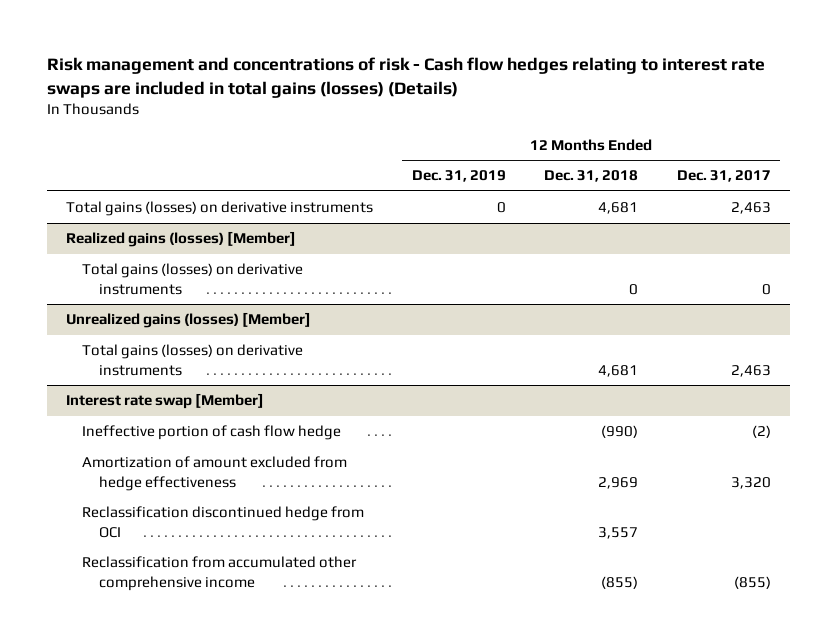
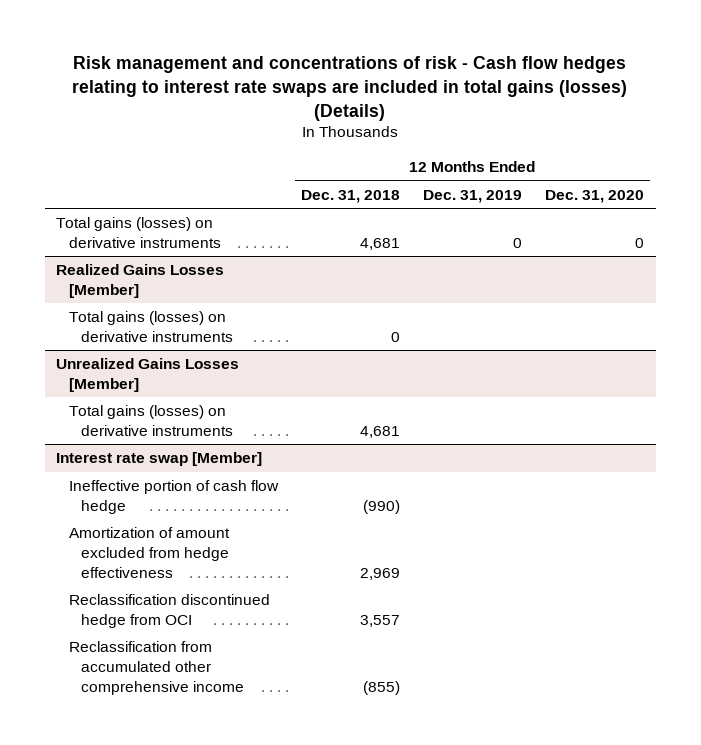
- | 12 Months Ended Dec. 31, 2019 | 12 Months Ended Dec. 31, 2018 | 12 Months Ended Dec. 31, 2017
+ | 12 Months Ended Dec. 31, 2018 | 12 Months Ended Dec. 31, 2019 | 12 Months Ended Dec. 31, 2020
- Realized gains (losses) [Member]
+ Realized Gains Losses [Member]
- Unrealized gains (losses) [Member]
+ Unrealized Gains Losses [Member]

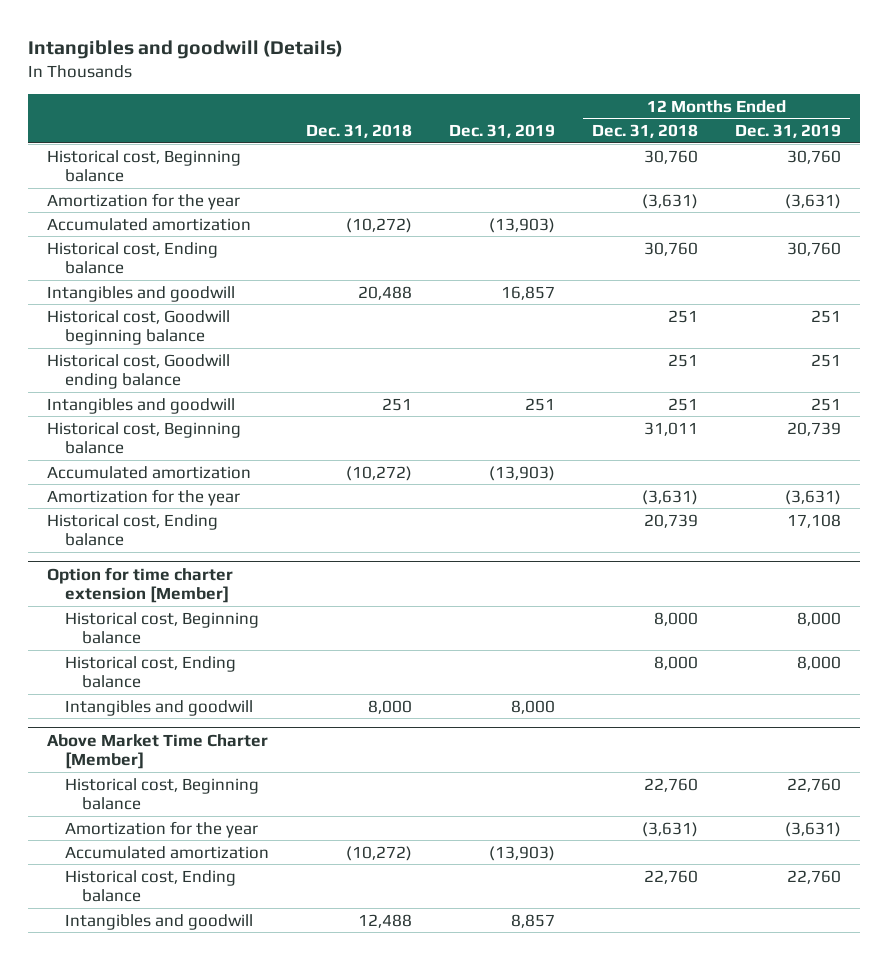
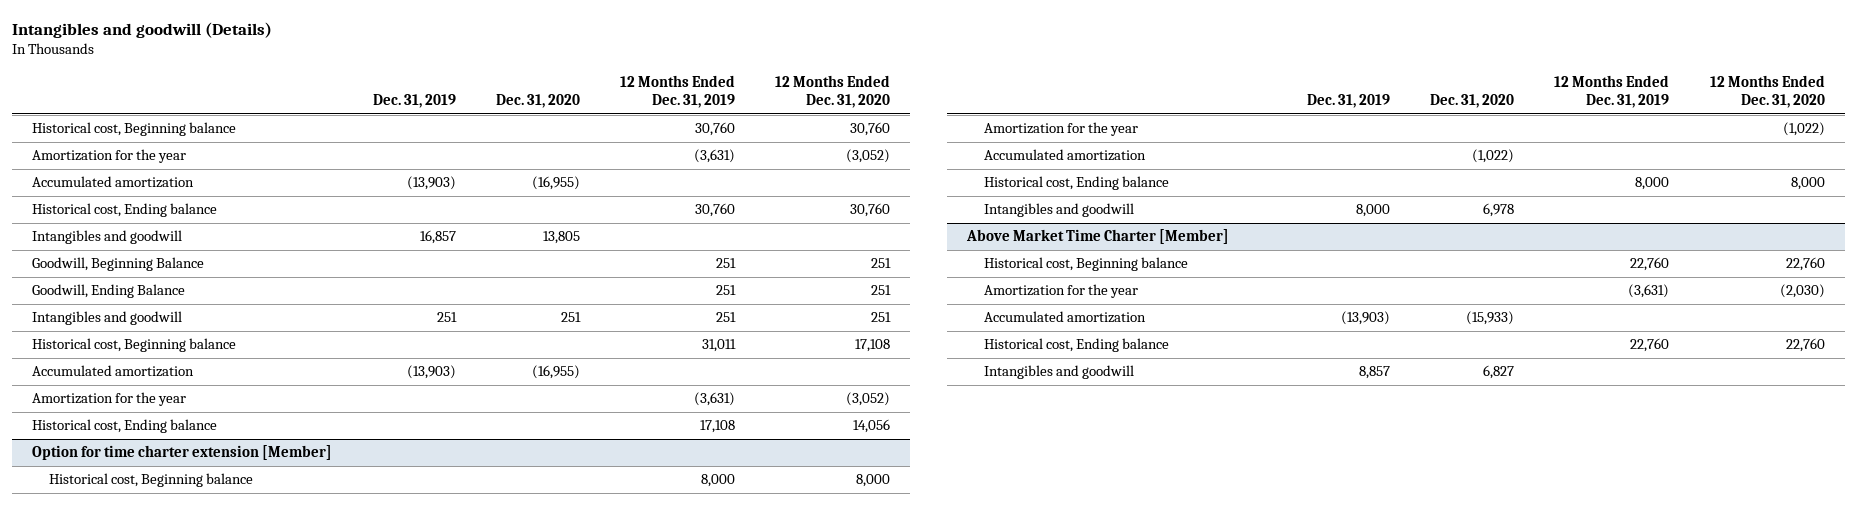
- | Dec. 31, 2018 | Dec. 31, 2019 | 12 Months Ended Dec. 31, 2018 | 12 Months Ended Dec. 31, 2019
+ | Dec. 31, 2019 | Dec. 31, 2020 | 12 Months Ended Dec. 31, 2019 | 12 Months Ended Dec. 31, 2020
- Historical cost, Goodwill beginning balance | | | 251 | 251
- Historical cost, Goodwill ending balance | | | 251 | 251
+ Goodwill, Beginning Balance | | | 251 | 251
+ Goodwill, Ending Balance | | | 251 | 251
- Historical cost, Beginning balance | | | 31,011 | 20,739
+ Historical cost, Beginning balance | | | 31,011 | 17,108
@ Option for time charter extension [Member]
+ Amortization for the year | | | | (1,022)
+ Accumulated amortization | | (1,022) | |

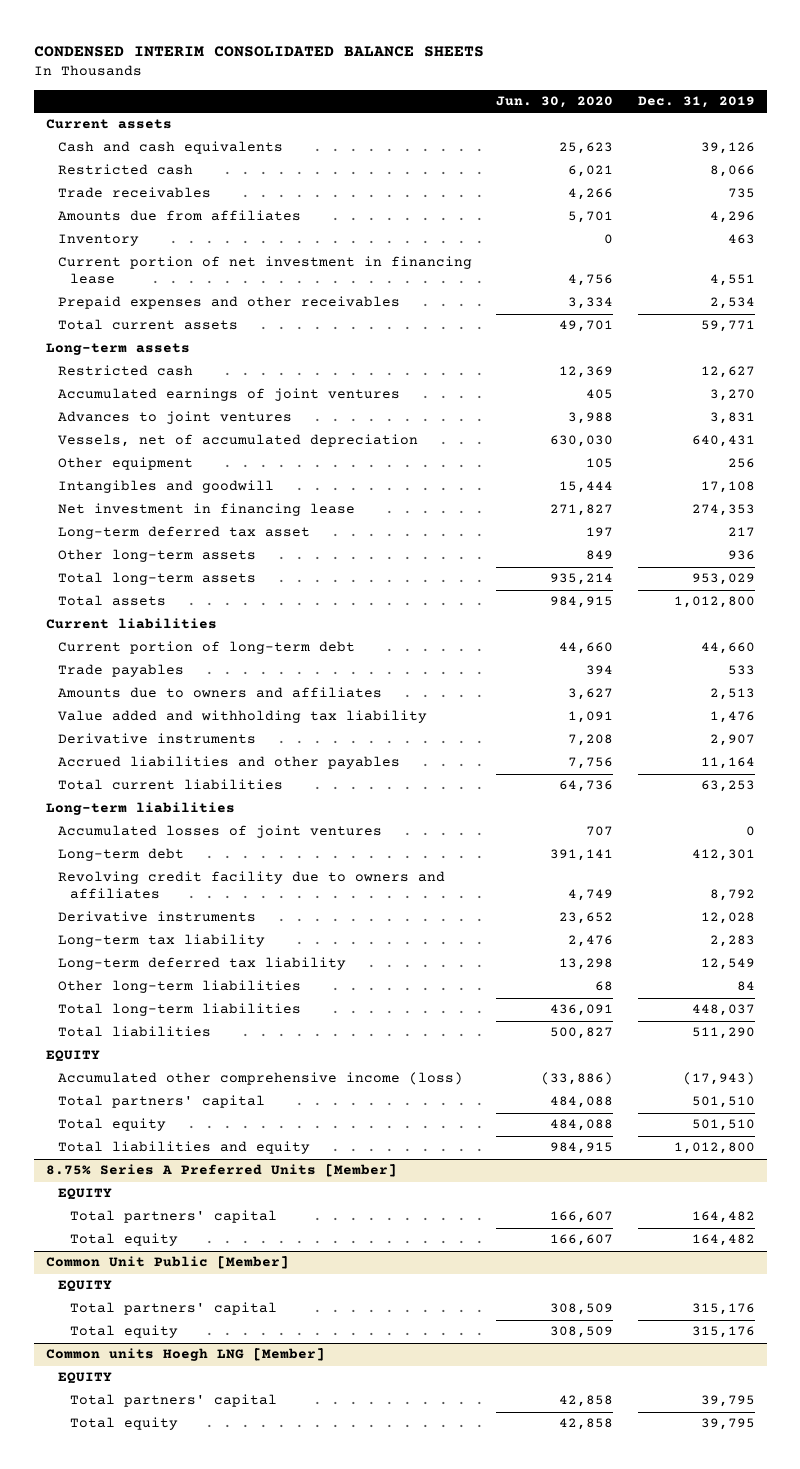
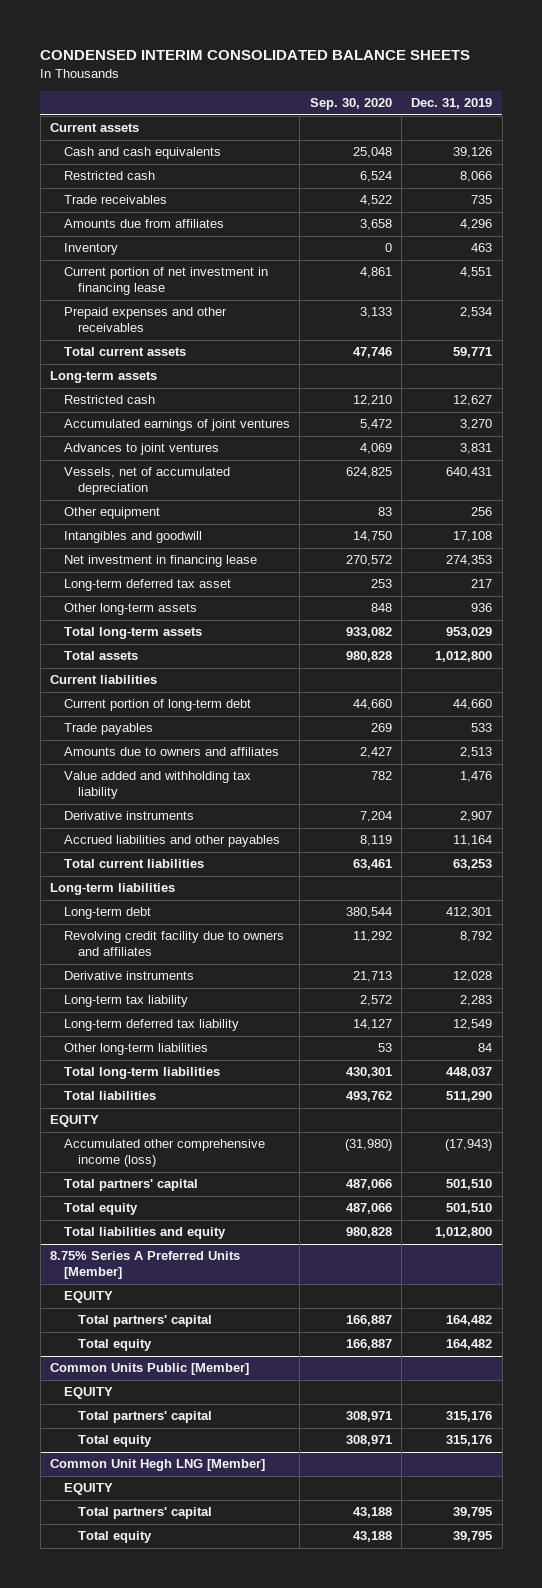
- | Jun. 30, 2020 | Dec. 31, 2019
+ | Sep. 30, 2020 | Dec. 31, 2019
- Accumulated losses of joint ventures | 707 | 0
- Common Unit Public [Member]
+ Common Units Public [Member]
- Common units Hoegh LNG [Member]
+ Common Unit Hegh LNG [Member]

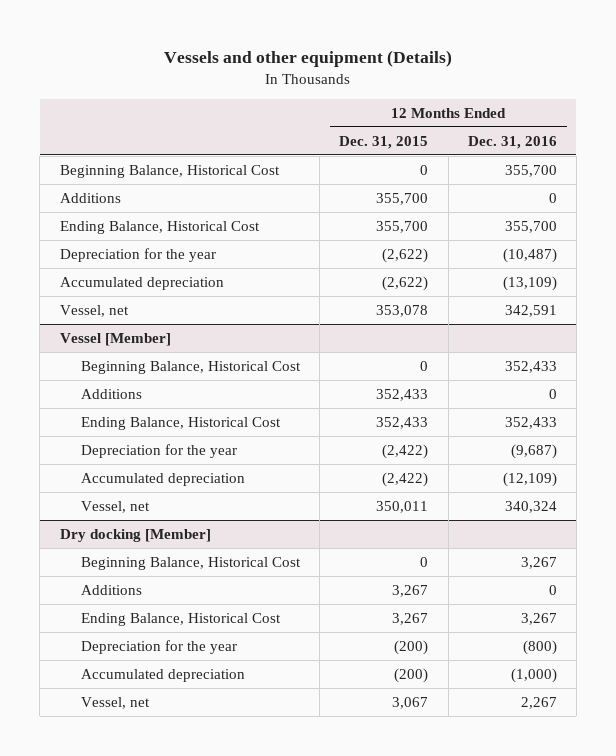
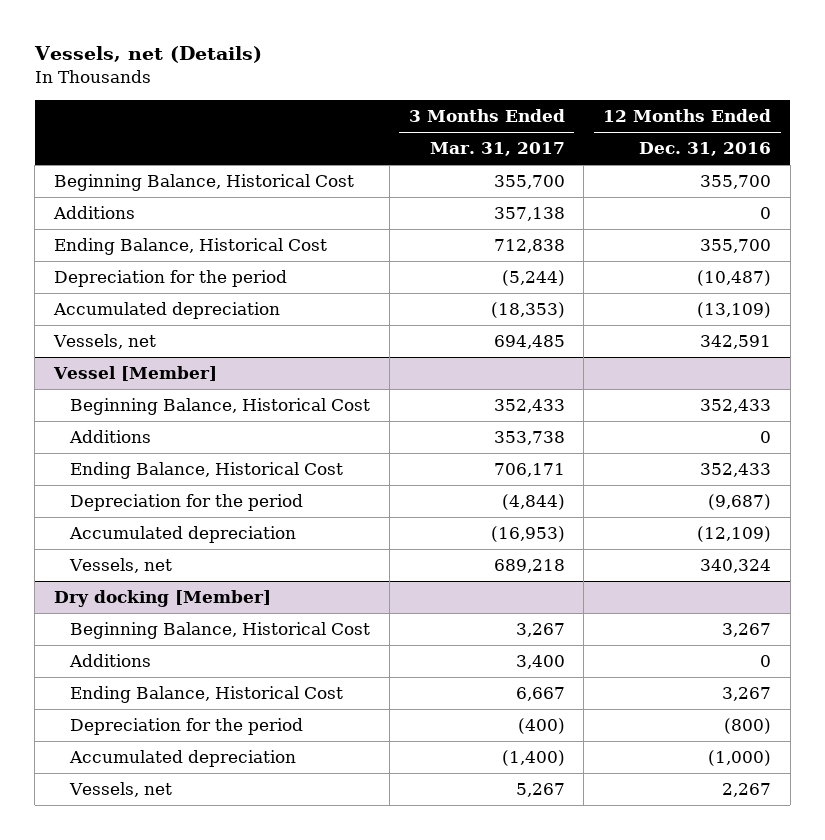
- Vessels and other equipment (Details)
+ Vessels, net (Details)
- | 12 Months Ended Dec. 31, 2015 | 12 Months Ended Dec. 31, 2016
+ | 3 Months Ended Mar. 31, 2017 | 12 Months Ended Dec. 31, 2016
- Depreciation for the year | (2,622) | (10,487)
+ Depreciation for the period | (5,244) | (10,487)
- Vessel, net | 353,078 | 342,591
+ Vessels, net | 694,485 | 342,591
@ Vessel [Member]
- Depreciation for the year | (2,422) | (9,687)
+ Depreciation for the period | (4,844) | (9,687)
- Vessel, net | 350,011 | 340,324
+ Vessels, net | 689,218 | 340,324
@ Dry docking [Member]
- Depreciation for the year | (200) | (800)
+ Depreciation for the period | (400) | (800)
- Vessel, net | 3,067 | 2,267
+ Vessels, net | 5,267 | 2,267

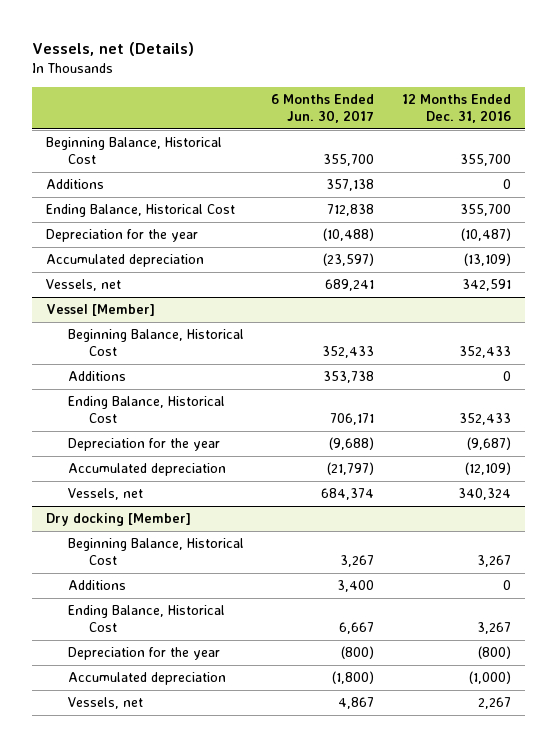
- | 3 Months Ended Mar. 31, 2017 | 12 Months Ended Dec. 31, 2016
+ | 6 Months Ended Jun. 30, 2017 | 12 Months Ended Dec. 31, 2016
- Depreciation for the period | (5,244) | (10,487)
+ Depreciation for the year | (10,488) | (10,487)
@ Vessel [Member]
- Depreciation for the period | (4,844) | (9,687)
+ Depreciation for the year | (9,688) | (9,687)
@ Dry docking [Member]
- Depreciation for the period | (400) | (800)
+ Depreciation for the year | (800) | (800)

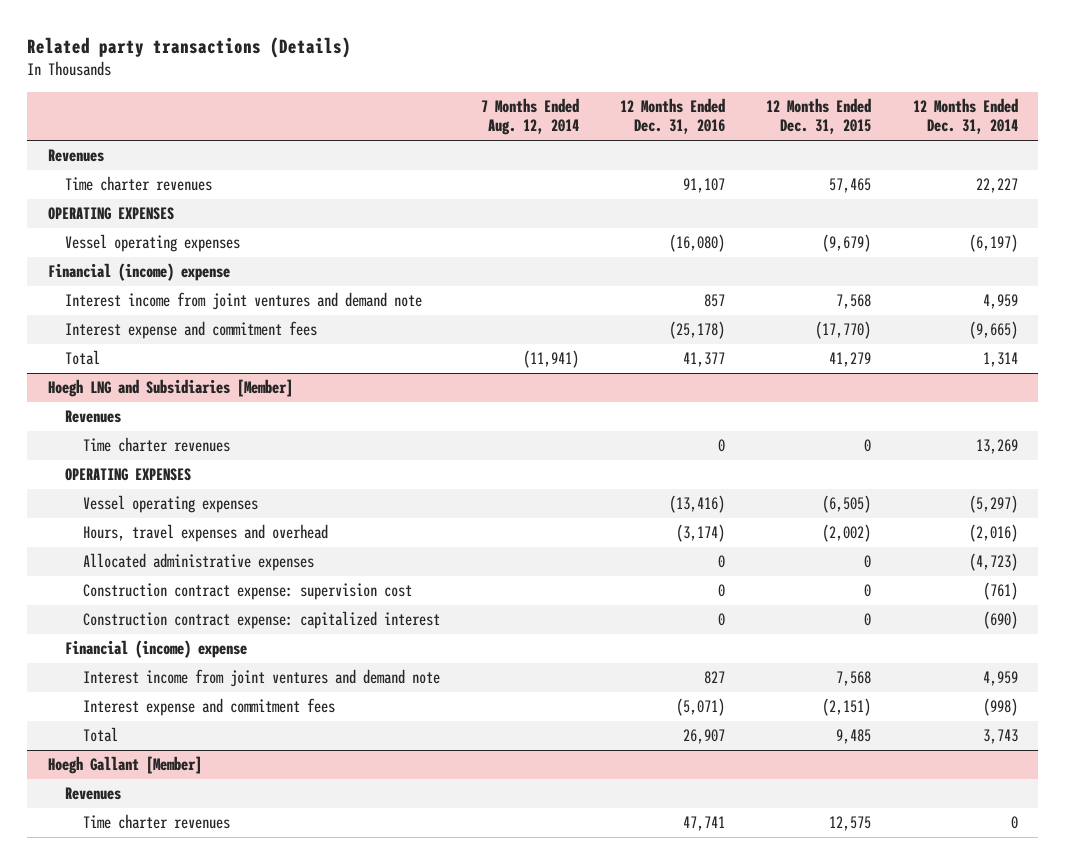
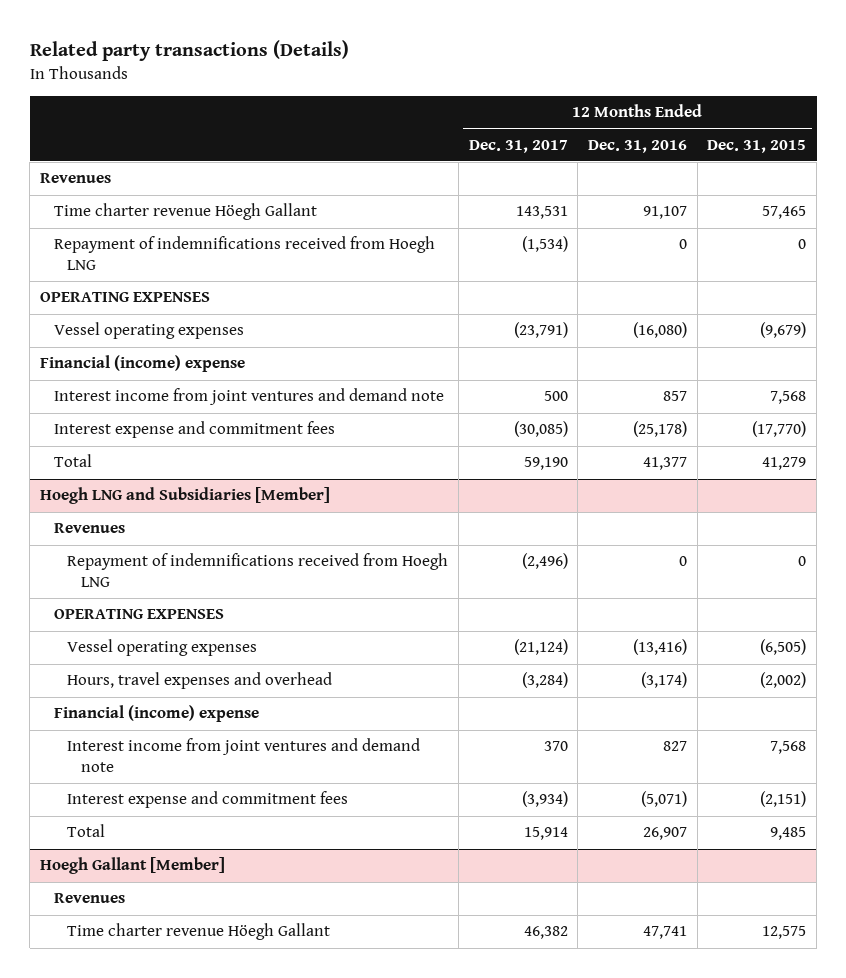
- | 7 Months Ended Aug. 12, 2014 | 12 Months Ended Dec. 31, 2016 | 12 Months Ended Dec. 31, 2015 | 12 Months Ended Dec. 31, 2014
+ | 12 Months Ended Dec. 31, 2017 | 12 Months Ended Dec. 31, 2016 | 12 Months Ended Dec. 31, 2015
- Time charter revenues | | 91,107 | 57,465 | 22,227
+ Time charter revenue Höegh Gallant | 143,531 | 91,107 | 57,465
+ Repayment of indemnifications received from Hoegh LNG | (1,534) | 0 | 0
@ Hoegh LNG and Subsidiaries [Member]
- Time charter revenues | | 0 | 0 | 13,269
+ Repayment of indemnifications received from Hoegh LNG | (2,496) | 0 | 0
- Allocated administrative expenses | | 0 | 0 | (4,723)
- Construction contract expense: supervision cost | | 0 | 0 | (761)
- Construction contract expense: capitalized interest | | 0 | 0 | (690)
@ Hoegh Gallant [Member]
- Time charter revenues | | 47,741 | 12,575 | 0
+ Time charter revenue Höegh Gallant | 46,382 | 47,741 | 12,575

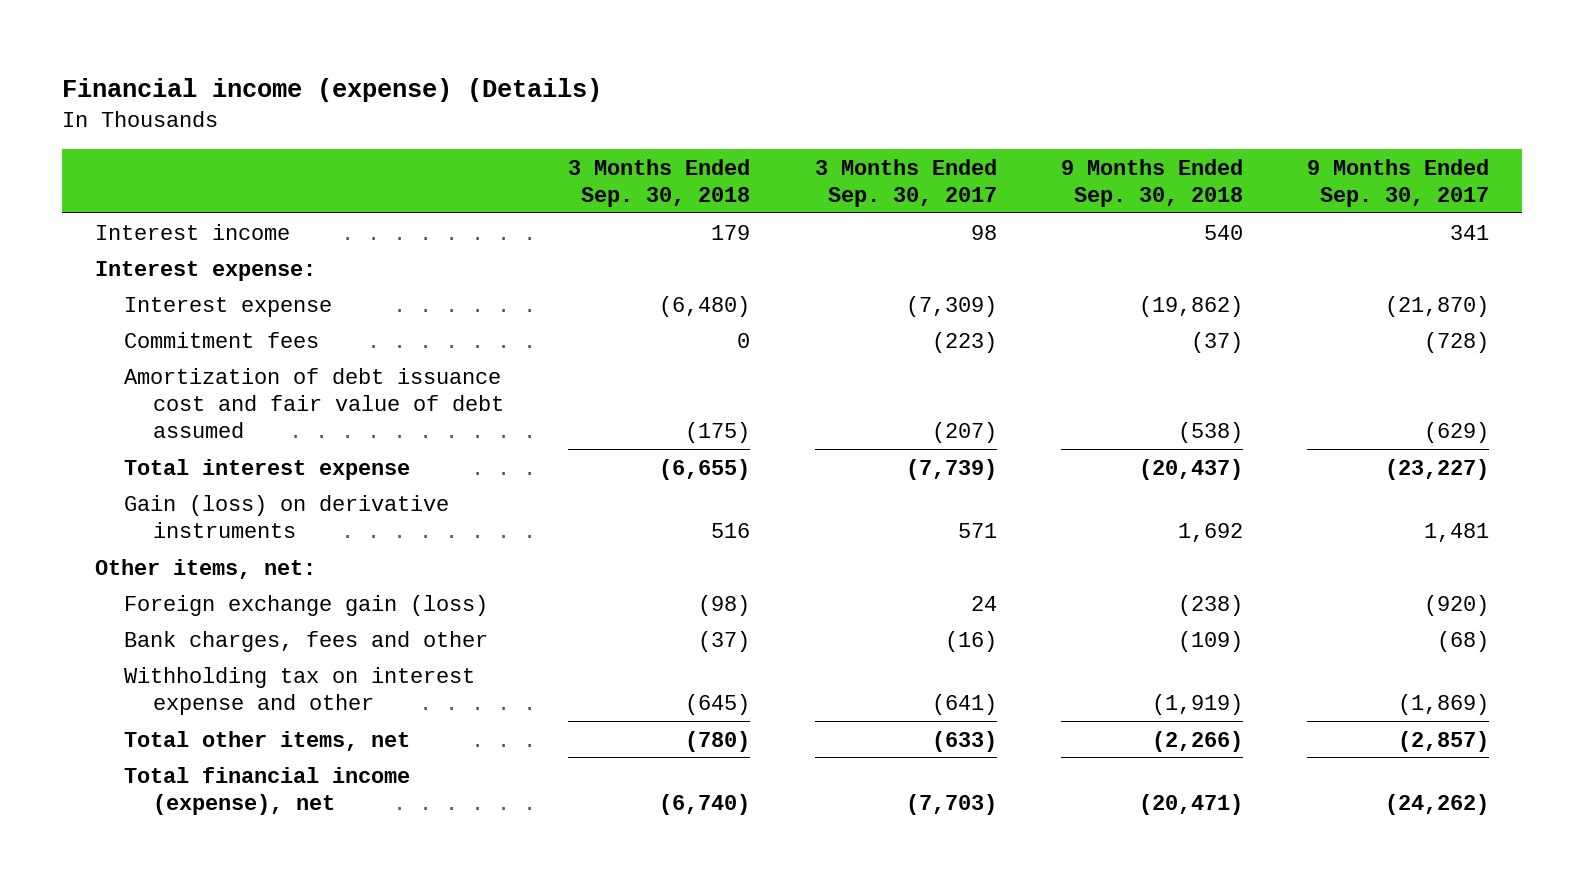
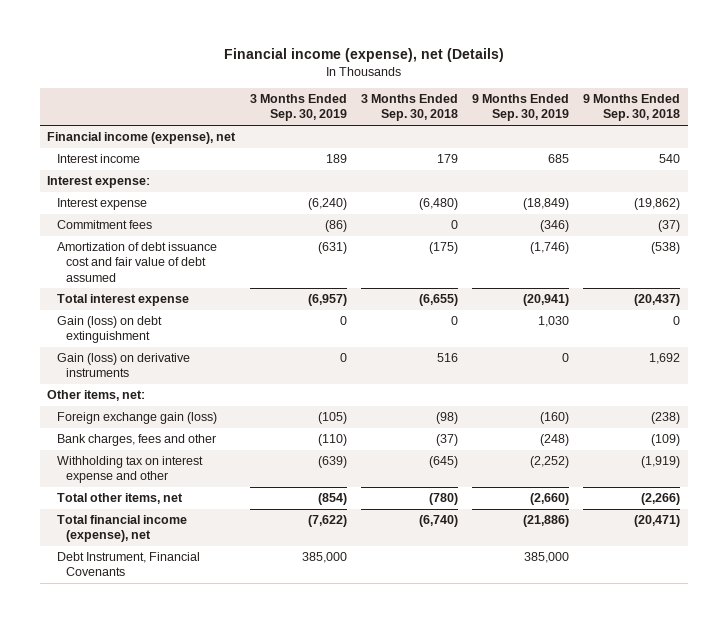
- Financial income (expense) (Details)
+ Financial income (expense), net (Details)
- | 3 Months Ended Sep. 30, 2018 | 3 Months Ended Sep. 30, 2017 | 9 Months Ended Sep. 30, 2018 | 9 Months Ended Sep. 30, 2017
+ | 3 Months Ended Sep. 30, 2019 | 3 Months Ended Sep. 30, 2018 | 9 Months Ended Sep. 30, 2019 | 9 Months Ended Sep. 30, 2018
+ Financial income (expense), net
+ Gain (loss) on debt extinguishment | 0 | 0 | 1,030 | 0
+ Debt Instrument, Financial Covenants | 385,000 | | 385,000 |

